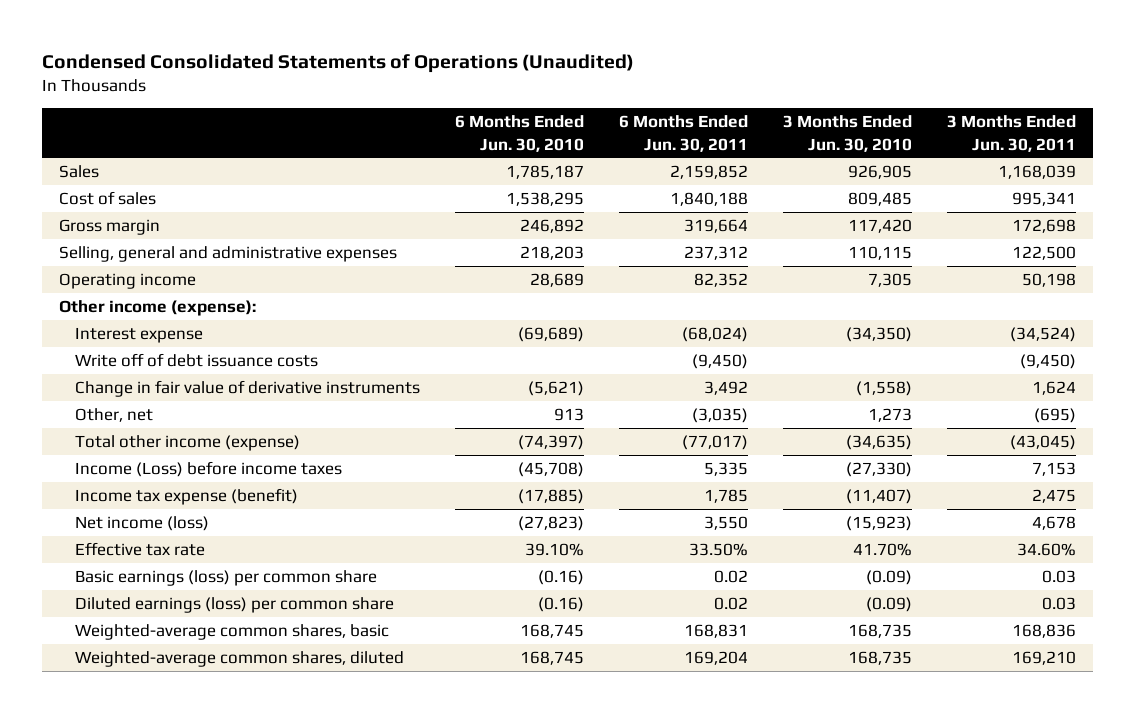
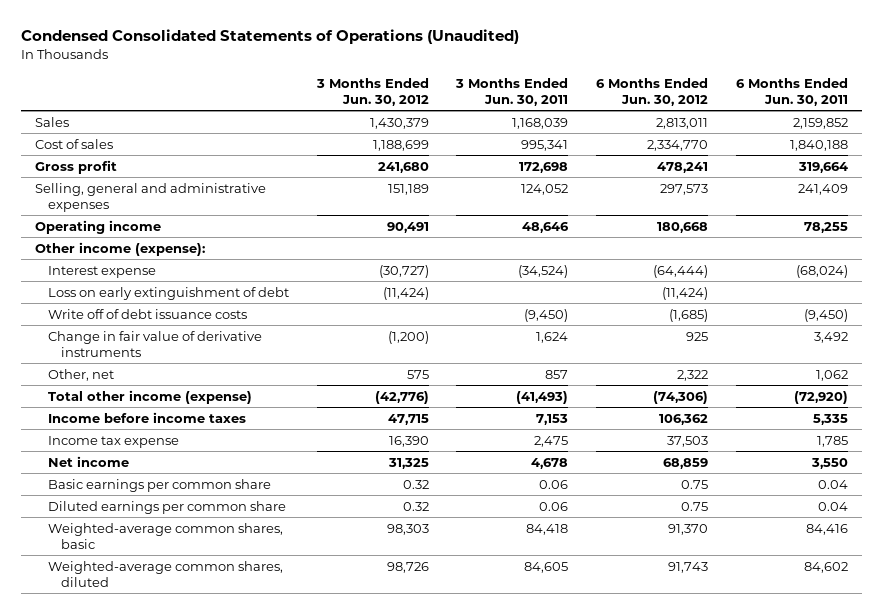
- | 6 Months Ended Jun. 30, 2010 | 6 Months Ended Jun. 30, 2011 | 3 Months Ended Jun. 30, 2010 | 3 Months Ended Jun. 30, 2011
+ | 3 Months Ended Jun. 30, 2012 | 3 Months Ended Jun. 30, 2011 | 6 Months Ended Jun. 30, 2012 | 6 Months Ended Jun. 30, 2011
- Gross margin | 246,892 | 319,664 | 117,420 | 172,698
- Selling, general and administrative expenses | 218,203 | 237,312 | 110,115 | 122,500
- Operating income | 28,689 | 82,352 | 7,305 | 50,198
+ Gross profit | 241,680 | 172,698 | 478,241 | 319,664
+ Selling, general and administrative expenses | 151,189 | 124,052 | 297,573 | 241,409
+ Operating income | 90,491 | 48,646 | 180,668 | 78,255
+ Loss on early extinguishment of debt | (11,424) | | (11,424) |
- Other, net | 913 | (3,035) | 1,273 | (695)
- Total other income (expense) | (74,397) | (77,017) | (34,635) | (43,045)
- Income (Loss) before income taxes | (45,708) | 5,335 | (27,330) | 7,153
- Income tax expense (benefit) | (17,885) | 1,785 | (11,407) | 2,475
- Net income (loss) | (27,823) | 3,550 | (15,923) | 4,678
- Effective tax rate | 39.10% | 33.50% | 41.70% | 34.60%
- Basic earnings (loss) per common share | (0.16) | 0.02 | (0.09) | 0.03
- Diluted earnings (loss) per common share | (0.16) | 0.02 | (0.09) | 0.03
- Weighted-average common shares, basic | 168,745 | 168,831 | 168,735 | 168,836
- Weighted-average common shares, diluted | 168,745 | 169,204 | 168,735 | 169,210
+ Other, net | 575 | 857 | 2,322 | 1,062
+ Total other income (expense) | (42,776) | (41,493) | (74,306) | (72,920)
+ Income before income taxes | 47,715 | 7,153 | 106,362 | 5,335
+ Income tax expense | 16,390 | 2,475 | 37,503 | 1,785
+ Net income | 31,325 | 4,678 | 68,859 | 3,550
+ Basic earnings per common share | 0.32 | 0.06 | 0.75 | 0.04
+ Diluted earnings per common share | 0.32 | 0.06 | 0.75 | 0.04
+ Weighted-average common shares, basic | 98,303 | 84,418 | 91,370 | 84,416
+ Weighted-average common shares, diluted | 98,726 | 84,605 | 91,743 | 84,602

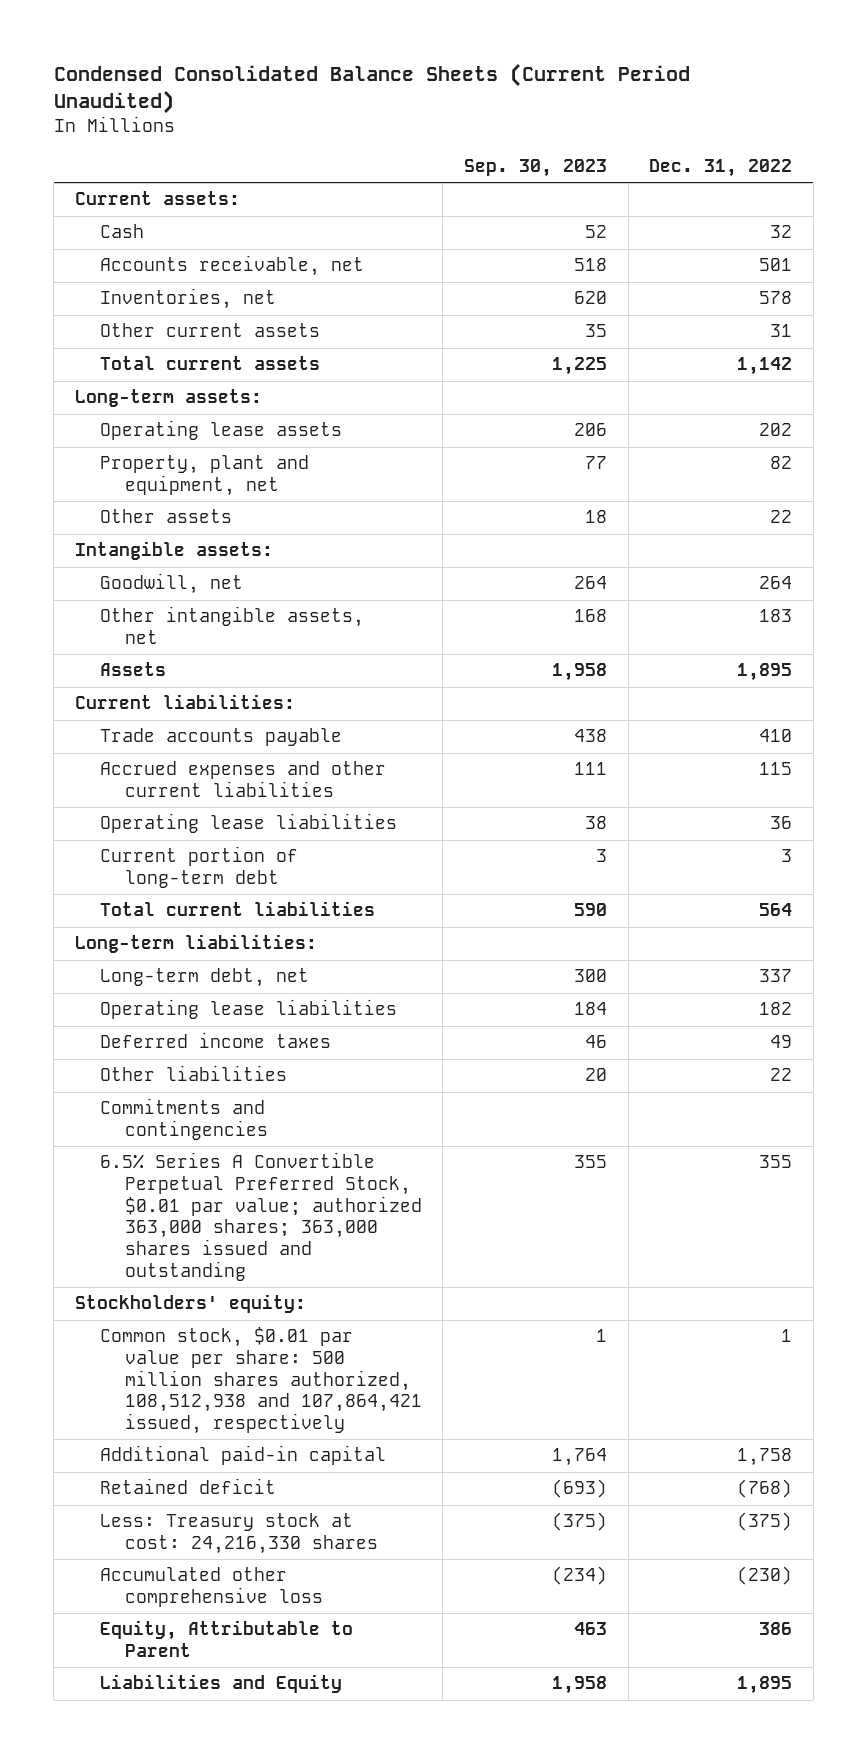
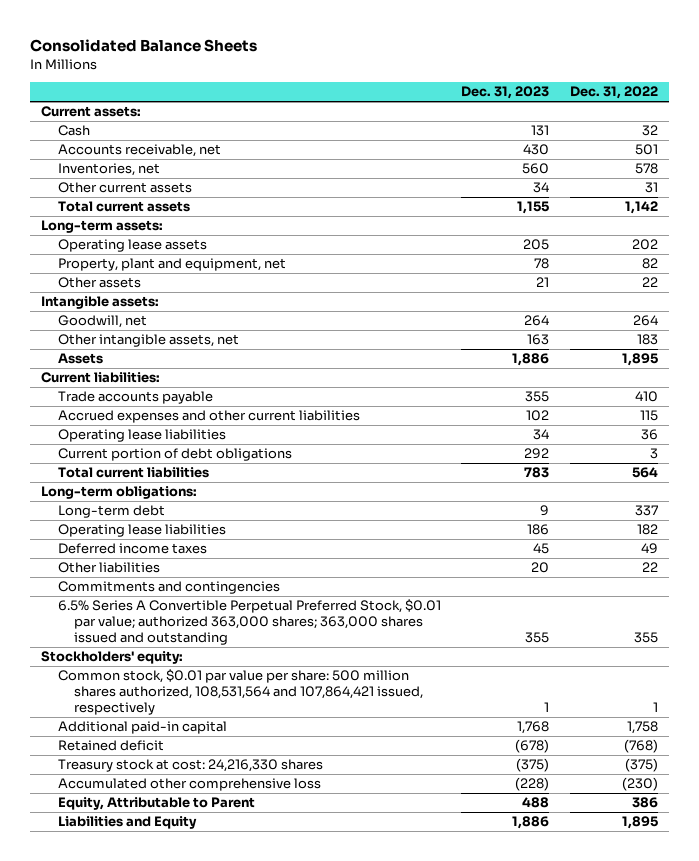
- Condensed Consolidated Balance Sheets (Current Period Unaudited)
+ Consolidated Balance Sheets
- | Sep. 30, 2023 | Dec. 31, 2022
+ | Dec. 31, 2023 | Dec. 31, 2022
- Current portion of long-term debt | 3 | 3
+ Current portion of debt obligations | 292 | 3
- Long-term liabilities:
- Long-term debt, net | 300 | 337
+ Long-term obligations:
+ Long-term debt | 9 | 337
- Common stock, $0.01 par value per share: 500 million shares authorized, 108,512,938 and 107,864,421 issued, respectively | 1 | 1
+ Common stock, $0.01 par value per share: 500 million shares authorized, 108,531,564 and 107,864,421 issued, respectively | 1 | 1
- Less: Treasury stock at cost: 24,216,330 shares | (375) | (375)
+ Treasury stock at cost: 24,216,330 shares | (375) | (375)

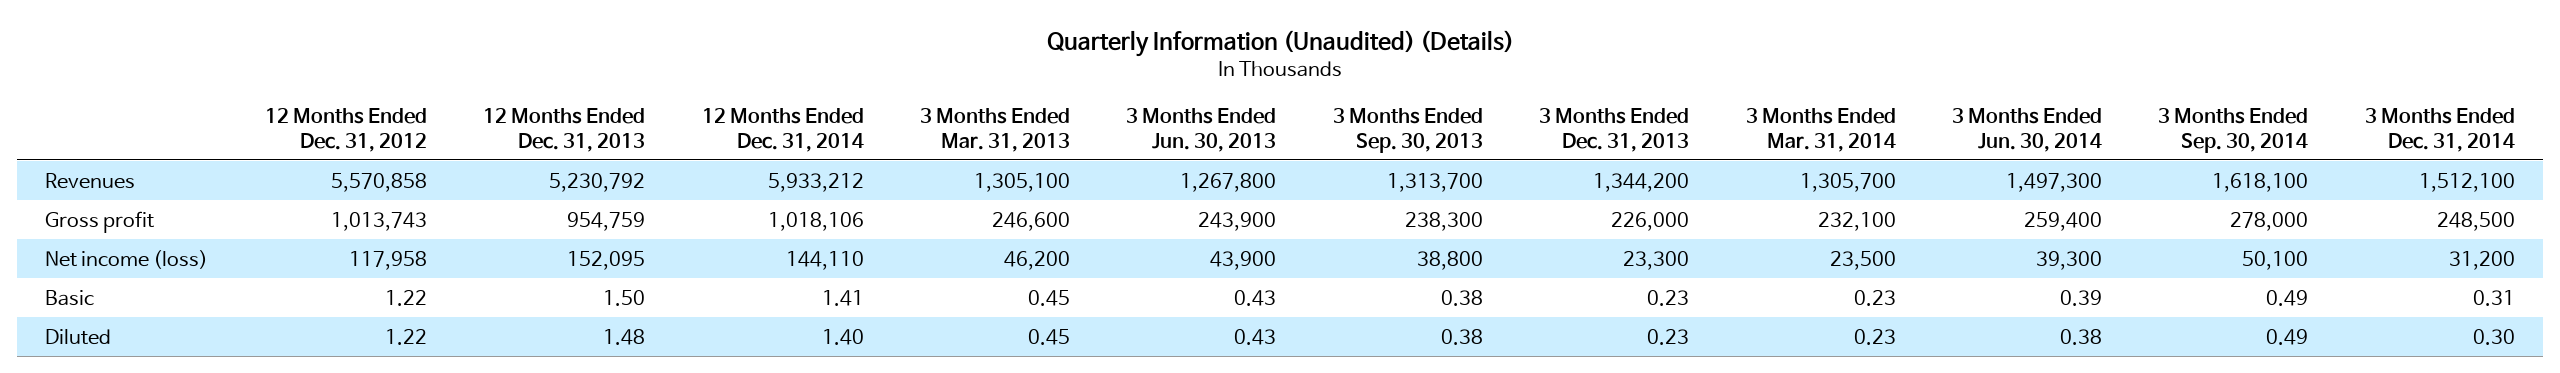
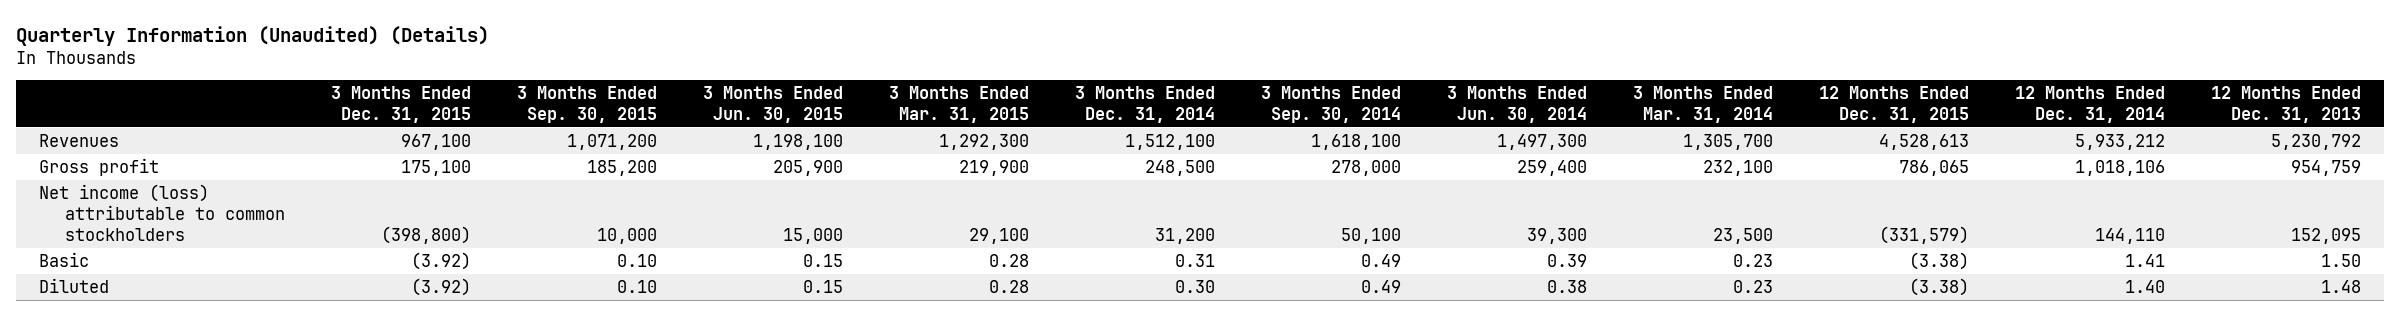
- | 12 Months Ended Dec. 31, 2012 | 12 Months Ended Dec. 31, 2013 | 12 Months Ended Dec. 31, 2014 | 3 Months Ended Mar. 31, 2013 | 3 Months Ended Jun. 30, 2013 | 3 Months Ended Sep. 30, 2013 | 3 Months Ended Dec. 31, 2013 | 3 Months Ended Mar. 31, 2014 | 3 Months Ended Jun. 30, 2014 | 3 Months Ended Sep. 30, 2014 | 3 Months Ended Dec. 31, 2014
+ | 3 Months Ended Dec. 31, 2015 | 3 Months Ended Sep. 30, 2015 | 3 Months Ended Jun. 30, 2015 | 3 Months Ended Mar. 31, 2015 | 3 Months Ended Dec. 31, 2014 | 3 Months Ended Sep. 30, 2014 | 3 Months Ended Jun. 30, 2014 | 3 Months Ended Mar. 31, 2014 | 12 Months Ended Dec. 31, 2015 | 12 Months Ended Dec. 31, 2014 | 12 Months Ended Dec. 31, 2013
- Net income (loss) | 117,958 | 152,095 | 144,110 | 46,200 | 43,900 | 38,800 | 23,300 | 23,500 | 39,300 | 50,100 | 31,200
+ Net income (loss) attributable to common stockholders | (398,800) | 10,000 | 15,000 | 29,100 | 31,200 | 50,100 | 39,300 | 23,500 | (331,579) | 144,110 | 152,095

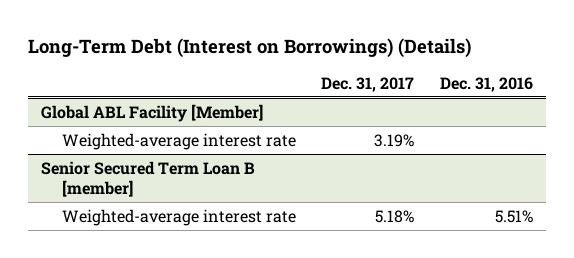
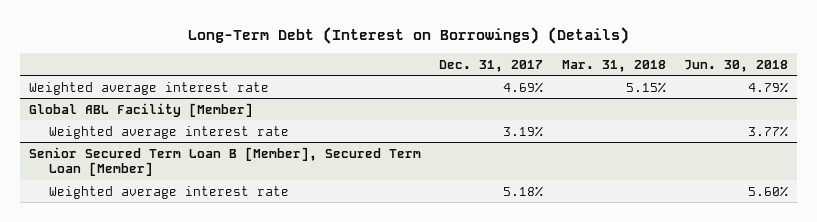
- | Dec. 31, 2017 | Dec. 31, 2016
+ | Dec. 31, 2017 | Mar. 31, 2018 | Jun. 30, 2018
+ Weighted average interest rate | 4.69% | 5.15% | 4.79%
@ Global ABL Facility [Member]
- Weighted-average interest rate | 3.19% |
- Senior Secured Term Loan B [member]
- Weighted-average interest rate | 5.18% | 5.51%
@ Global ABL Facility [Member]
+ Weighted average interest rate | 3.19% | | 3.77%
+ Senior Secured Term Loan B [Member], Secured Term Loan [Member]
+ Weighted average interest rate | 5.18% | | 5.60%

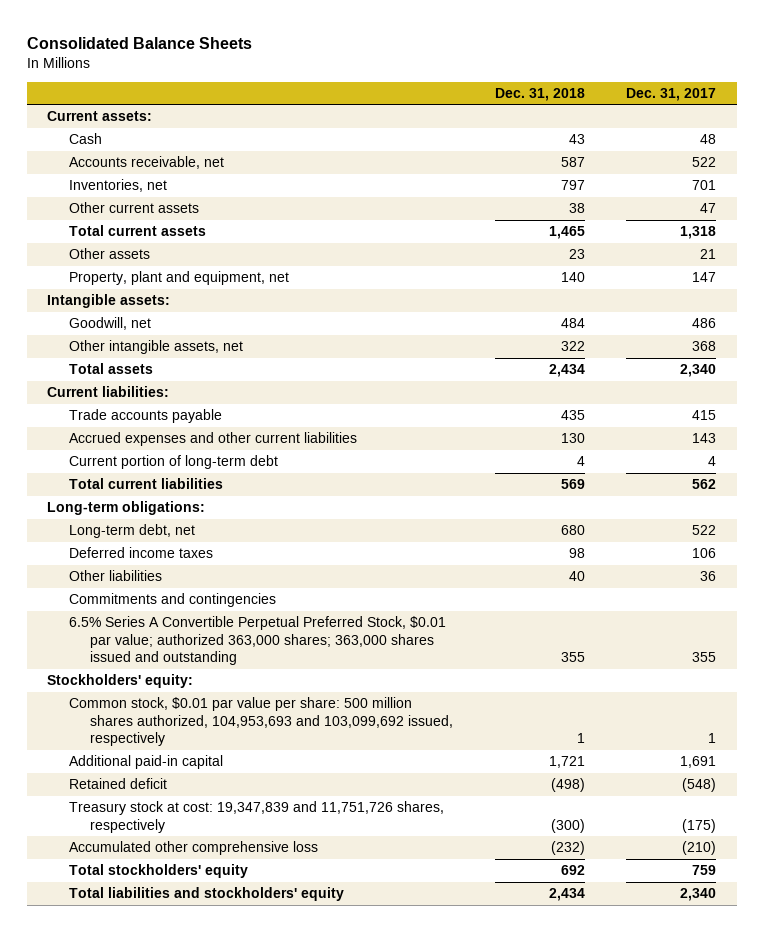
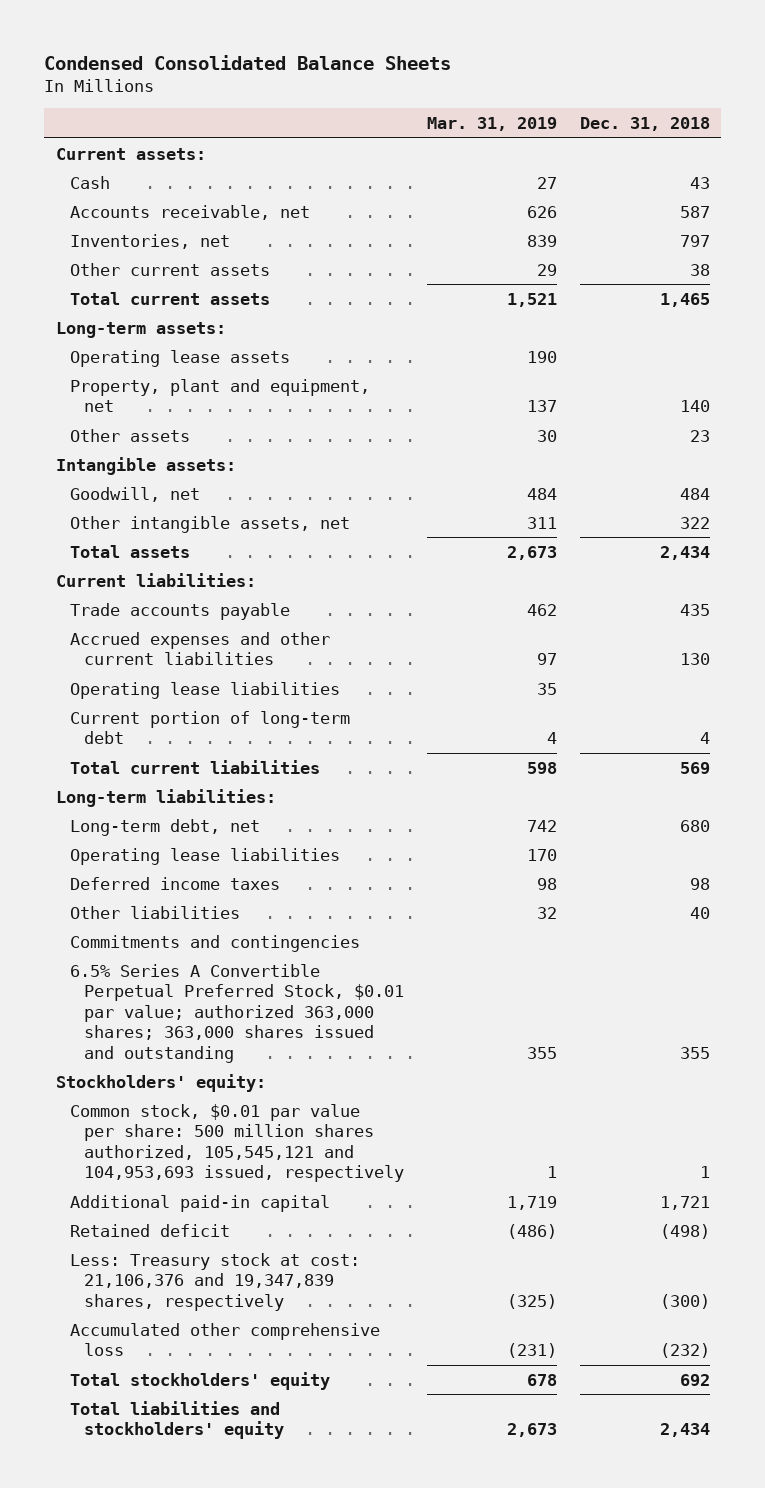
- Consolidated Balance Sheets
+ Condensed Consolidated Balance Sheets
- | Dec. 31, 2018 | Dec. 31, 2017
+ | Mar. 31, 2019 | Dec. 31, 2018
+ Long-term assets:
+ Operating lease assets | 190 |
moved down: Other assets | 30 | 23
+ Operating lease liabilities | 35 |
- Long-term obligations:
+ Long-term liabilities:
+ Operating lease liabilities | 170 |
- Common stock, $0.01 par value per share: 500 million shares authorized, 104,953,693 and 103,099,692 issued, respectively | 1 | 1
+ Common stock, $0.01 par value per share: 500 million shares authorized, 105,545,121 and 104,953,693 issued, respectively | 1 | 1
- Treasury stock at cost: 19,347,839 and 11,751,726 shares, respectively | (300) | (175)
+ Less: Treasury stock at cost: 21,106,376 and 19,347,839 shares, respectively | (325) | (300)

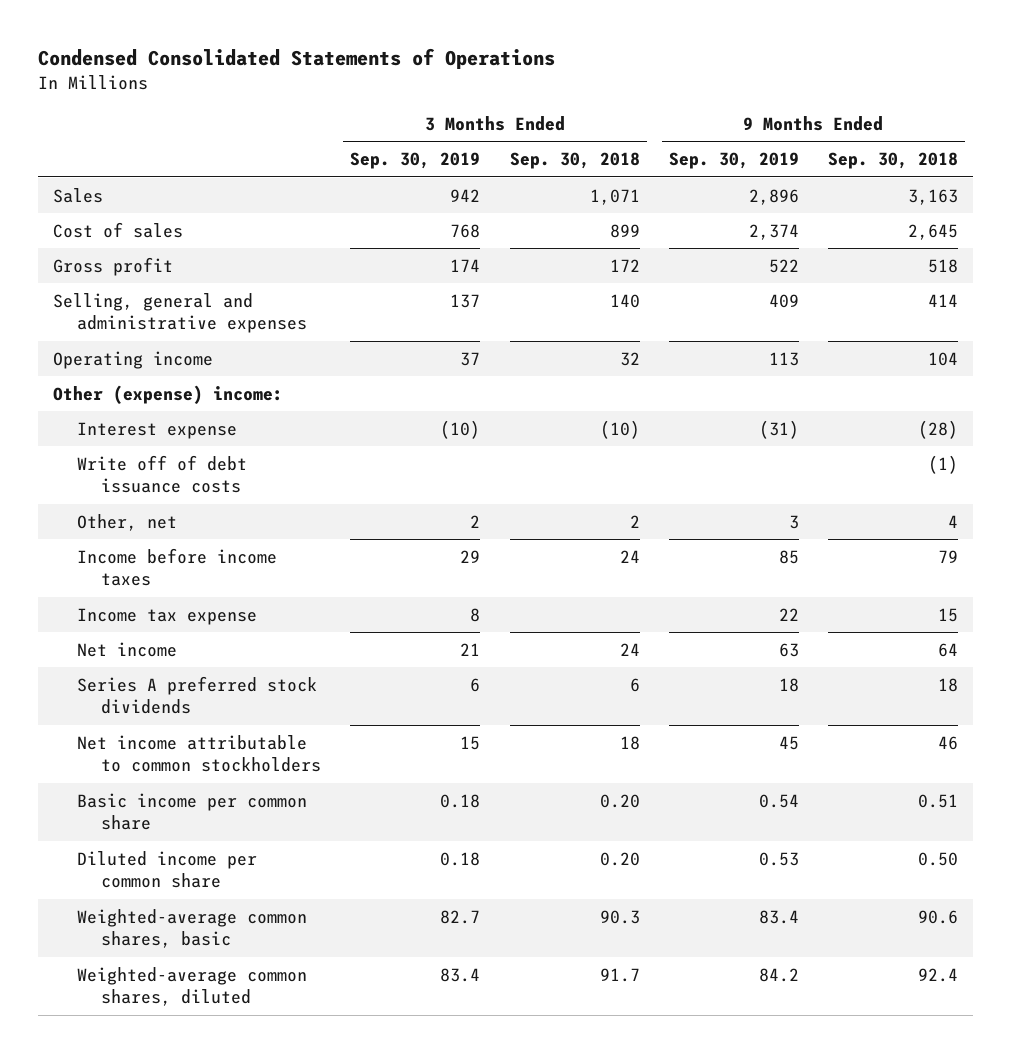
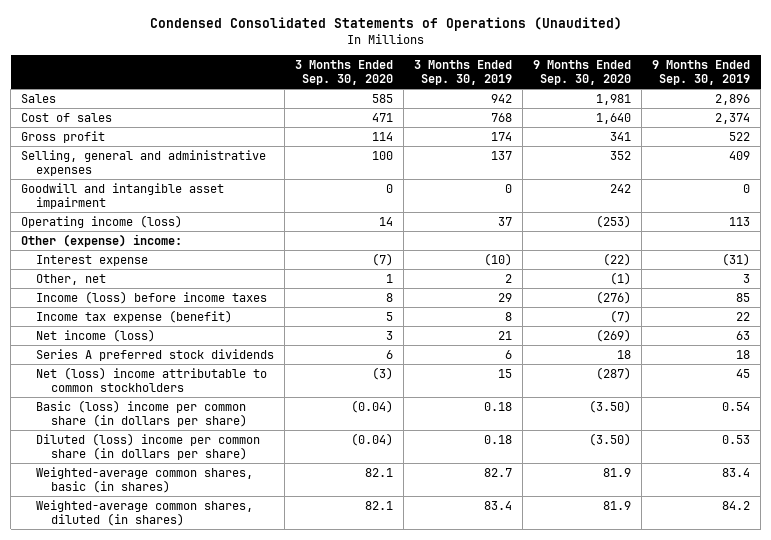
- Condensed Consolidated Statements of Operations
+ Condensed Consolidated Statements of Operations (Unaudited)
- | 3 Months Ended Sep. 30, 2019 | 3 Months Ended Sep. 30, 2018 | 9 Months Ended Sep. 30, 2019 | 9 Months Ended Sep. 30, 2018
+ | 3 Months Ended Sep. 30, 2020 | 3 Months Ended Sep. 30, 2019 | 9 Months Ended Sep. 30, 2020 | 9 Months Ended Sep. 30, 2019
- Operating income | 37 | 32 | 113 | 104
+ Goodwill and intangible asset impairment | 0 | 0 | 242 | 0
+ Operating income (loss) | 14 | 37 | (253) | 113
- Write off of debt issuance costs | | | | (1)
- Income before income taxes | 29 | 24 | 85 | 79
- Income tax expense | 8 | | 22 | 15
- Net income | 21 | 24 | 63 | 64
+ Income (loss) before income taxes | 8 | 29 | (276) | 85
+ Income tax expense (benefit) | 5 | 8 | (7) | 22
+ Net income (loss) | 3 | 21 | (269) | 63
- Net income attributable to common stockholders | 15 | 18 | 45 | 46
- Basic income per common share | 0.18 | 0.20 | 0.54 | 0.51
- Diluted income per common share | 0.18 | 0.20 | 0.53 | 0.50
- Weighted-average common shares, basic | 82.7 | 90.3 | 83.4 | 90.6
- Weighted-average common shares, diluted | 83.4 | 91.7 | 84.2 | 92.4
+ Net (loss) income attributable to common stockholders | (3) | 15 | (287) | 45
+ Basic (loss) income per common share (in dollars per share) | (0.04) | 0.18 | (3.50) | 0.54
+ Diluted (loss) income per common share (in dollars per share) | (0.04) | 0.18 | (3.50) | 0.53
+ Weighted-average common shares, basic (in shares) | 82.1 | 82.7 | 81.9 | 83.4
+ Weighted-average common shares, diluted (in shares) | 82.1 | 83.4 | 81.9 | 84.2

